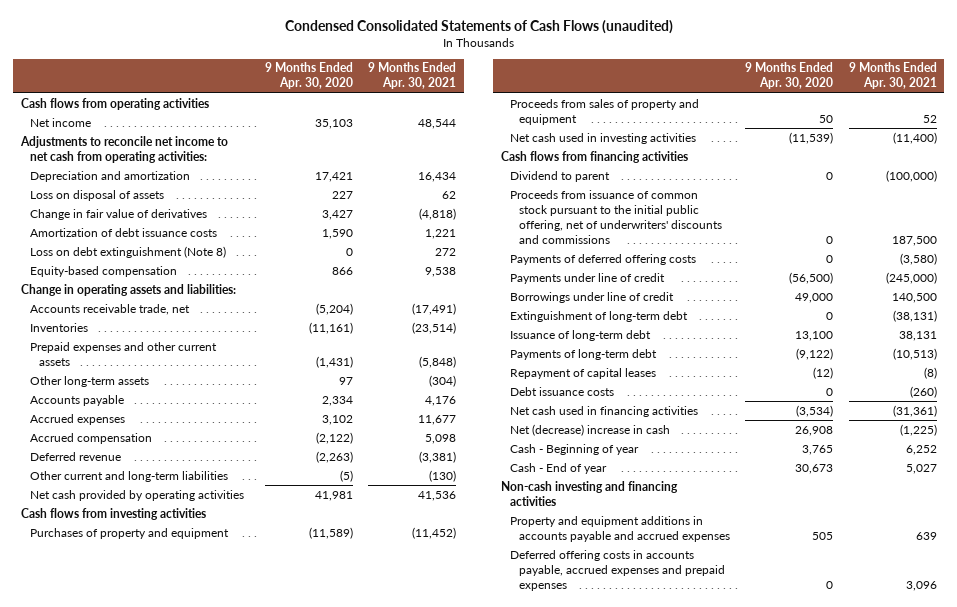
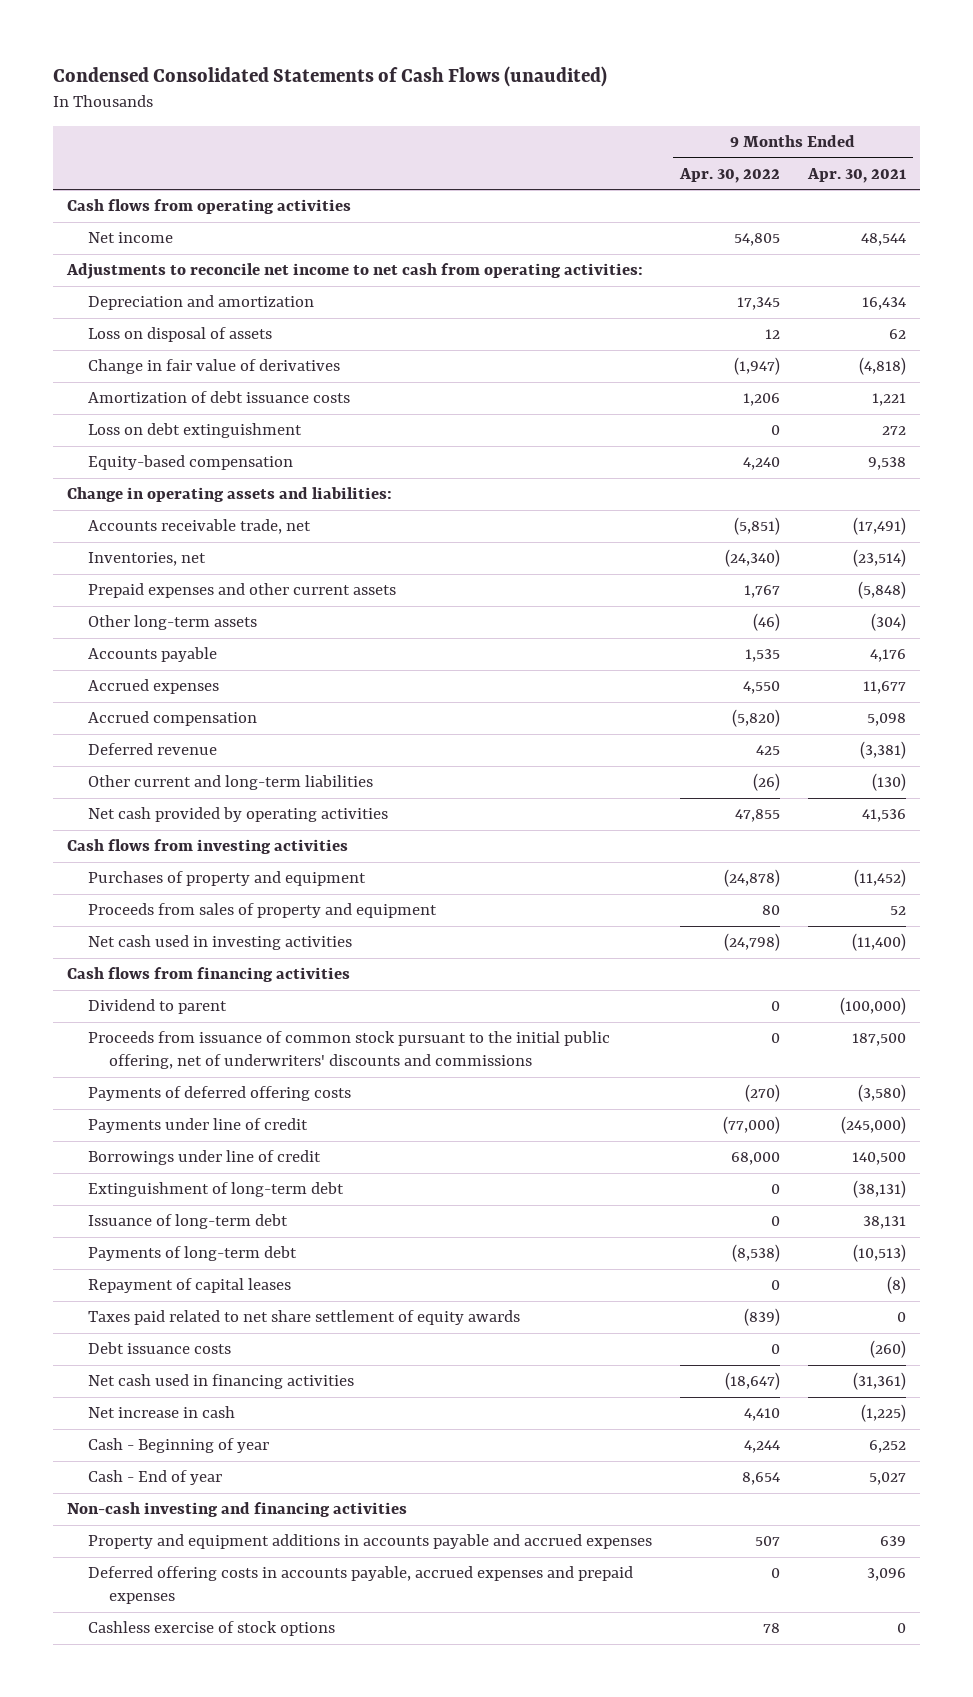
- | 9 Months Ended Apr. 30, 2020 | 9 Months Ended Apr. 30, 2021
+ | 9 Months Ended Apr. 30, 2022 | 9 Months Ended Apr. 30, 2021
- Loss on debt extinguishment (Note 8) | 0 | 272
+ Loss on debt extinguishment | 0 | 272
- Inventories | (11,161) | (23,514)
+ Inventories, net | (24,340) | (23,514)
+ Taxes paid related to net share settlement of equity awards | (839) | 0
- Net (decrease) increase in cash | 26,908 | (1,225)
+ Net increase in cash | 4,410 | (1,225)
+ Cashless exercise of stock options | 78 | 0

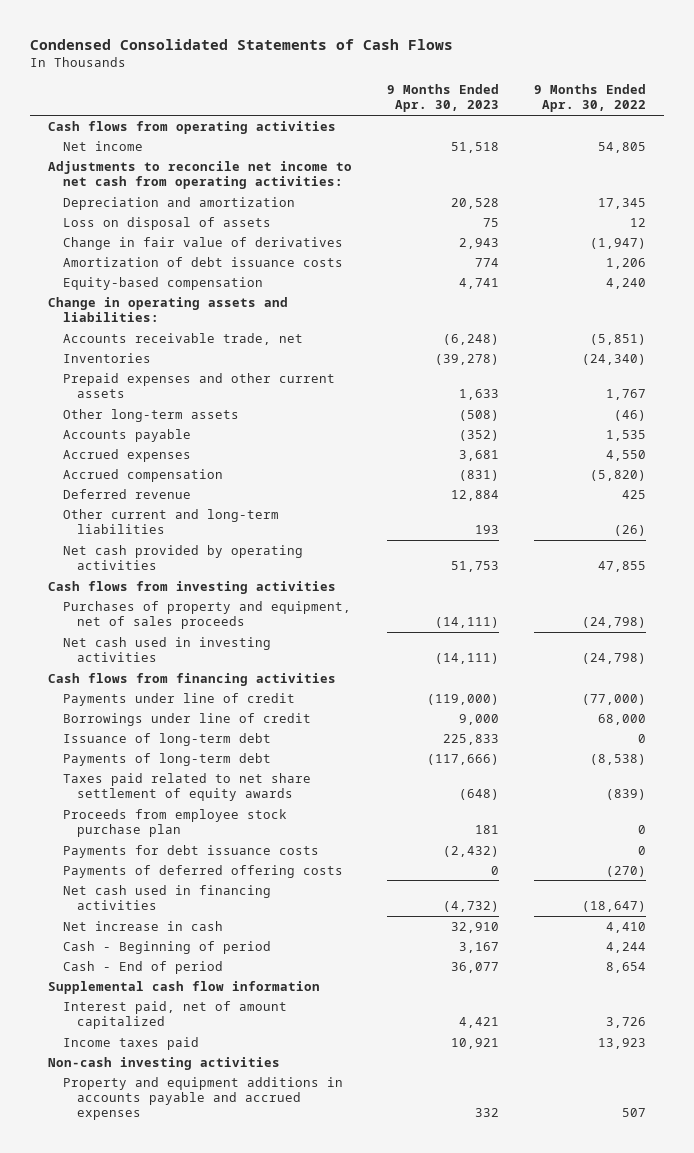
- Condensed Consolidated Statements of Cash Flows (unaudited)
+ Condensed Consolidated Statements of Cash Flows
- | 9 Months Ended Apr. 30, 2022 | 9 Months Ended Apr. 30, 2021
+ | 9 Months Ended Apr. 30, 2023 | 9 Months Ended Apr. 30, 2022
- Loss on debt extinguishment | 0 | 272
- Inventories, net | (24,340) | (23,514)
+ Inventories | (39,278) | (24,340)
- Purchases of property and equipment | (24,878) | (11,452)
- Proceeds from sales of property and equipment | 80 | 52
+ Purchases of property and equipment, net of sales proceeds | (14,111) | (24,798)
- Dividend to parent | 0 | (100,000)
- Proceeds from issuance of common stock pursuant to the initial public offering, net of underwriters' discounts and commissions | 0 | 187,500
- Extinguishment of long-term debt | 0 | (38,131)
- Repayment of capital leases | 0 | (8)
- Debt issuance costs | 0 | (260)
+ Proceeds from employee stock purchase plan | 181 | 0
+ Payments for debt issuance costs | (2,432) | 0
moved down: Payments of deferred offering costs | 0 | (270)
- Cash - Beginning of year | 4,244 | 6,252
- Cash - End of year | 8,654 | 5,027
- Non-cash investing and financing activities
+ Cash - Beginning of period | 3,167 | 4,244
+ Cash - End of period | 36,077 | 8,654
+ Supplemental cash flow information
+ Interest paid, net of amount capitalized | 4,421 | 3,726
+ Income taxes paid | 10,921 | 13,923
+ Non-cash investing activities
- Deferred offering costs in accounts payable, accrued expenses and prepaid expenses | 0 | 3,096
- Cashless exercise of stock options | 78 | 0

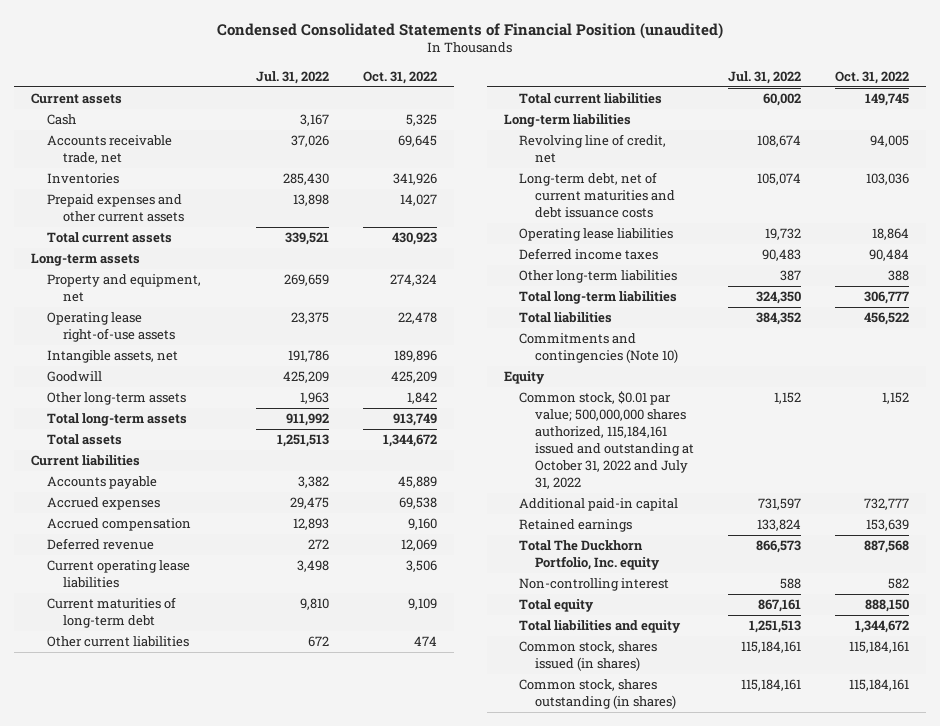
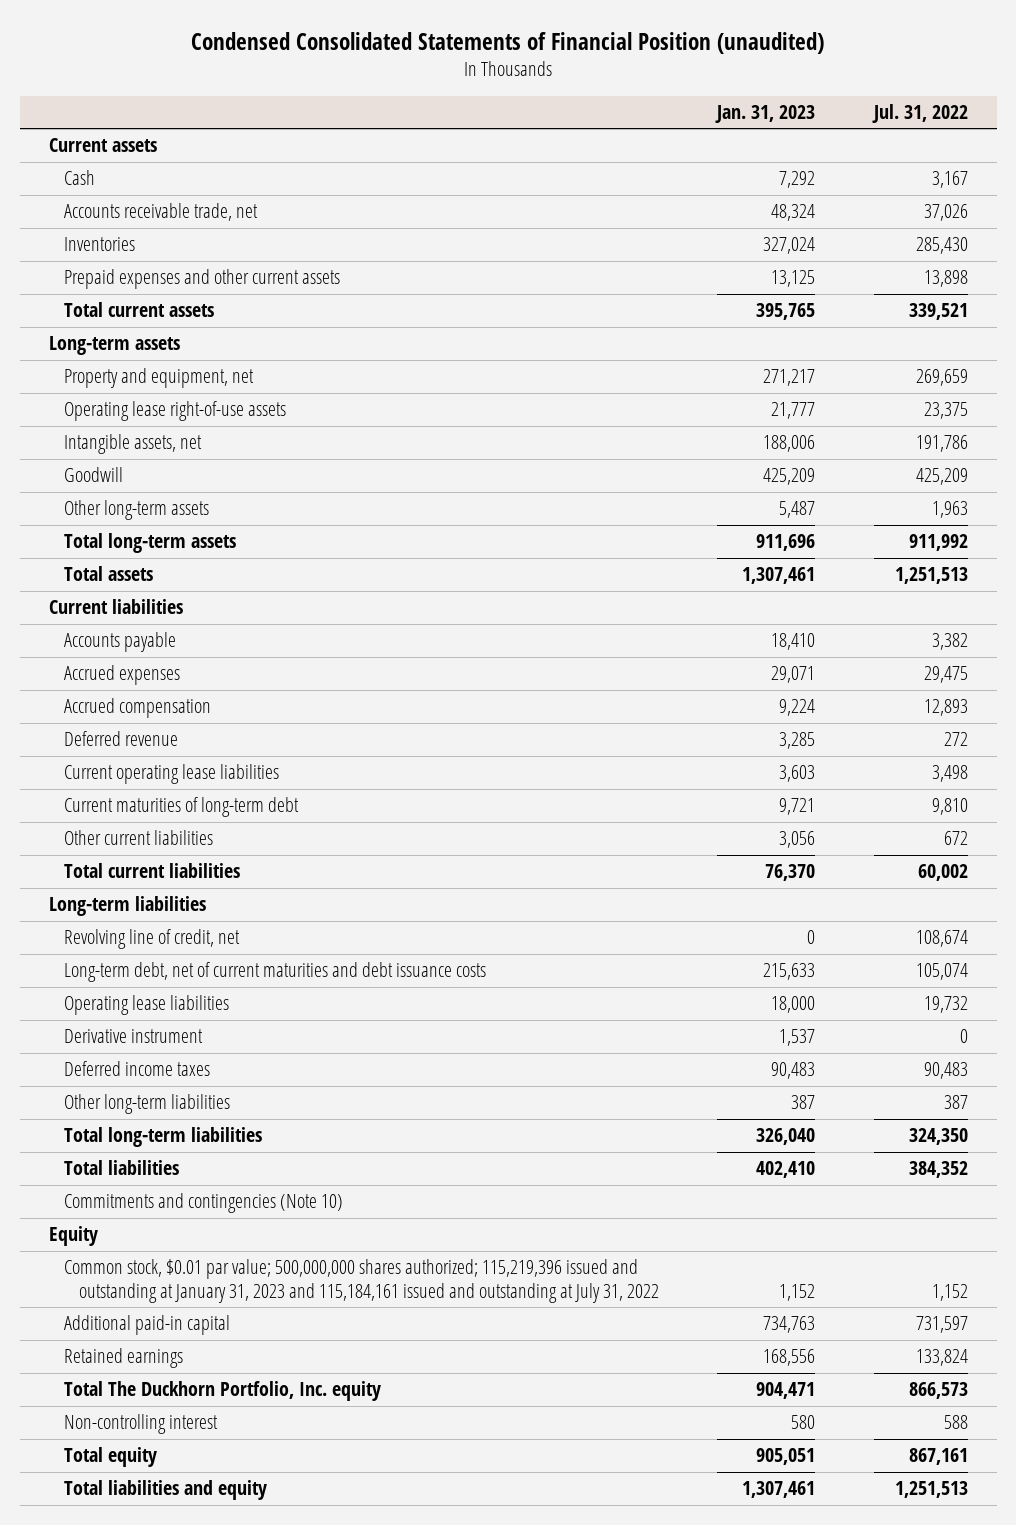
- | Jul. 31, 2022 | Oct. 31, 2022
+ | Jan. 31, 2023 | Jul. 31, 2022
+ Derivative instrument | 1,537 | 0
- Common stock, $0.01 par value; 500,000,000 shares authorized, 115,184,161 issued and outstanding at October 31, 2022 and July 31, 2022 | 1,152 | 1,152
+ Common stock, $0.01 par value; 500,000,000 shares authorized; 115,219,396 issued and outstanding at January 31, 2023 and 115,184,161 issued and outstanding at July 31, 2022 | 1,152 | 1,152
- Common stock, shares issued (in shares) | 115,184,161 | 115,184,161
- Common stock, shares outstanding (in shares) | 115,184,161 | 115,184,161

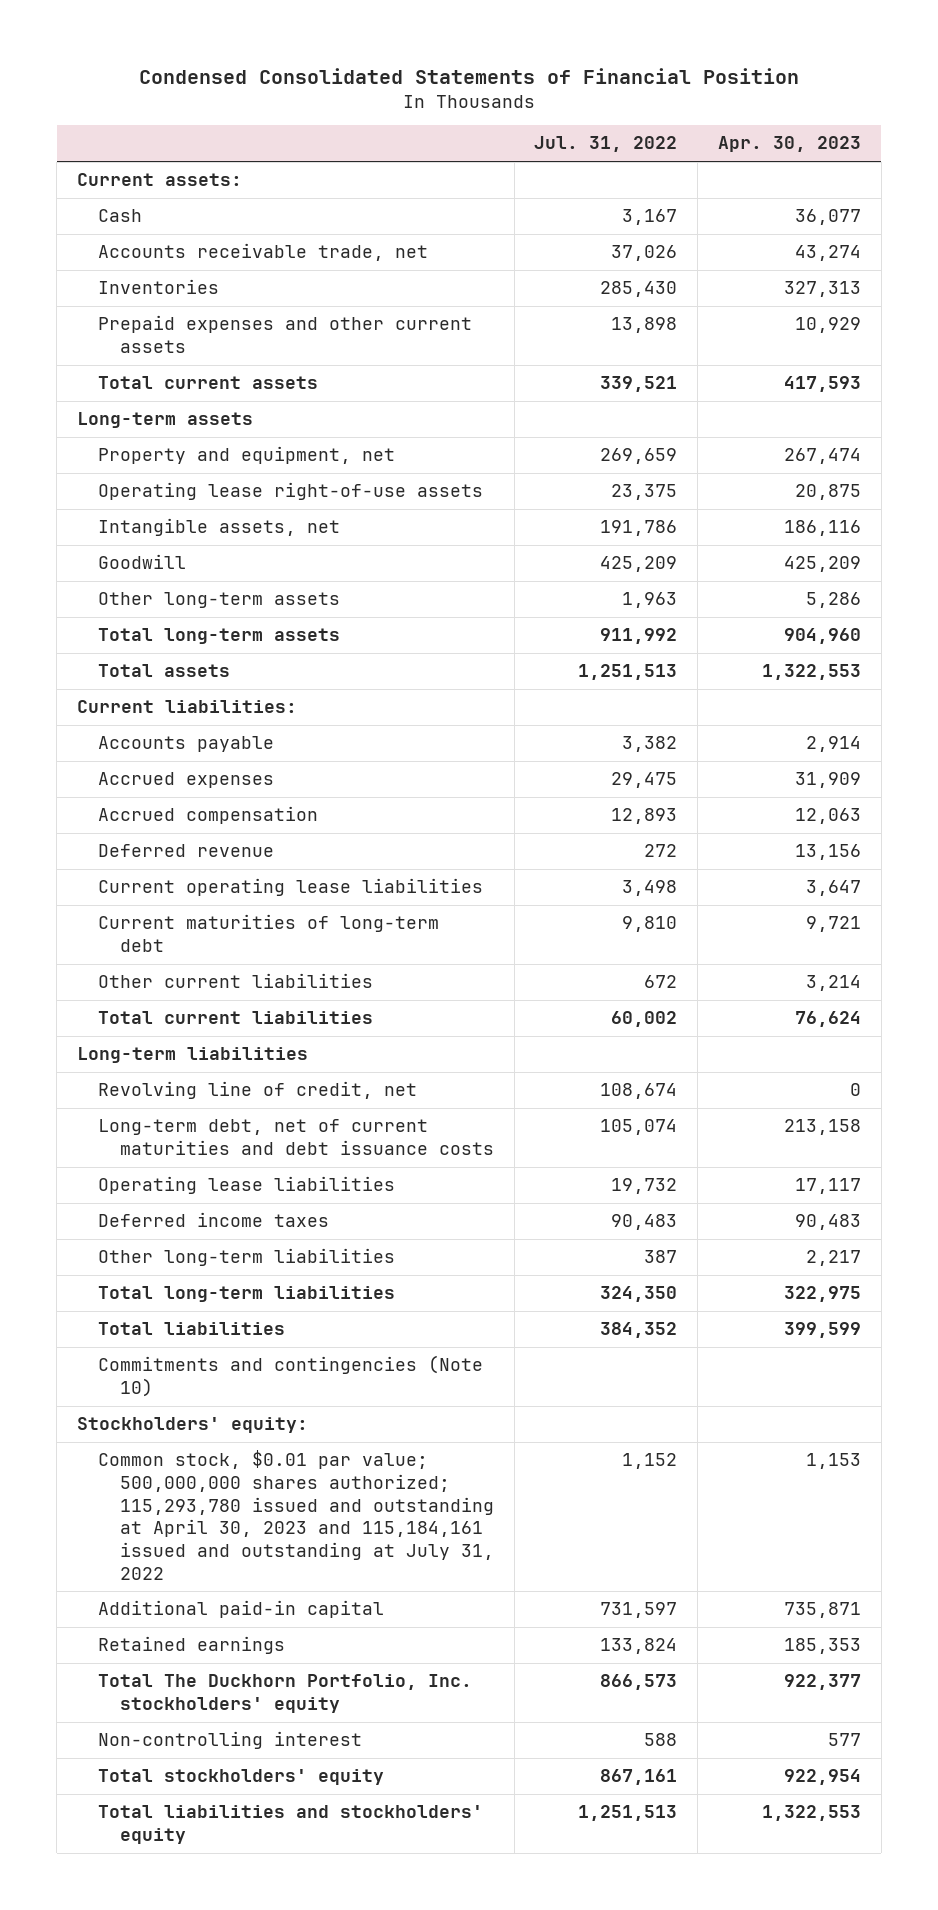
- Condensed Consolidated Statements of Financial Position (unaudited)
+ Condensed Consolidated Statements of Financial Position
- | Jan. 31, 2023 | Jul. 31, 2022
+ | Jul. 31, 2022 | Apr. 30, 2023
- Current assets
+ Current assets:
- Current liabilities
+ Current liabilities:
- Derivative instrument | 1,537 | 0
- Equity
- Common stock, $0.01 par value; 500,000,000 shares authorized; 115,219,396 issued and outstanding at January 31, 2023 and 115,184,161 issued and outstanding at July 31, 2022 | 1,152 | 1,152
+ Stockholders' equity:
+ Common stock, $0.01 par value; 500,000,000 shares authorized; 115,293,780 issued and outstanding at April 30, 2023 and 115,184,161 issued and outstanding at July 31, 2022 | 1,152 | 1,153
- Total The Duckhorn Portfolio, Inc. equity | 904,471 | 866,573
+ Total The Duckhorn Portfolio, Inc. stockholders' equity | 866,573 | 922,377
- Total equity | 905,051 | 867,161
- Total liabilities and equity | 1,307,461 | 1,251,513
+ Total stockholders' equity | 867,161 | 922,954
+ Total liabilities and stockholders' equity | 1,251,513 | 1,322,553

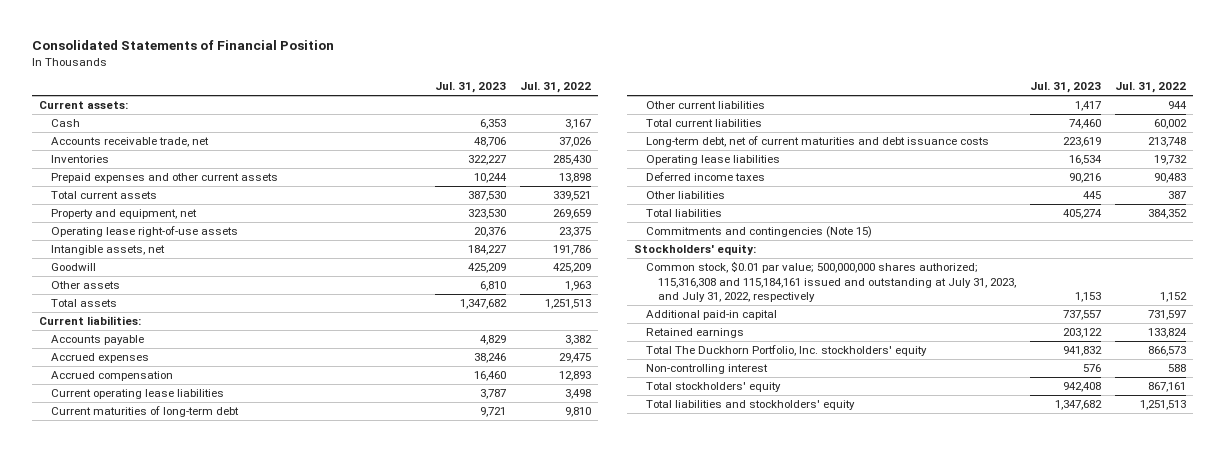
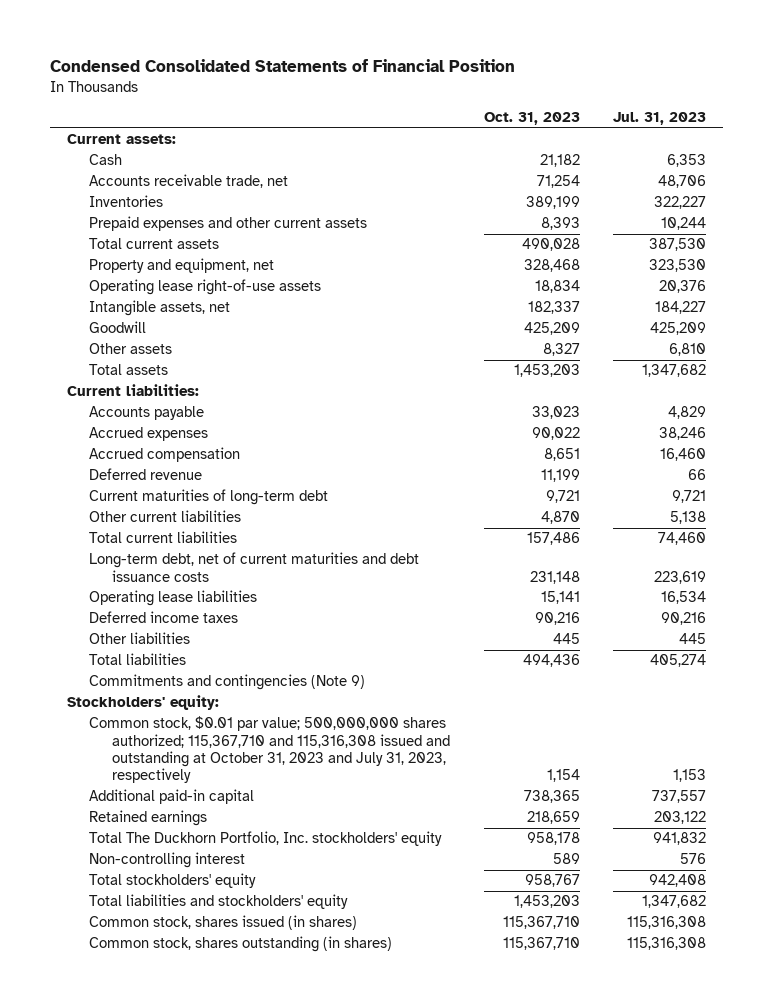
- Consolidated Statements of Financial Position
+ Condensed Consolidated Statements of Financial Position
- | Jul. 31, 2023 | Jul. 31, 2022
+ | Oct. 31, 2023 | Jul. 31, 2023
- Current operating lease liabilities | 3,787 | 3,498
+ Deferred revenue | 11,199 | 66
- Other current liabilities | 1,417 | 944
+ Other current liabilities | 4,870 | 5,138
- Commitments and contingencies (Note 15)
+ Commitments and contingencies (Note 9)
- Common stock, $0.01 par value; 500,000,000 shares authorized; 115,316,308 and 115,184,161 issued and outstanding at July 31, 2023, and July 31, 2022, respectively | 1,153 | 1,152
+ Common stock, $0.01 par value; 500,000,000 shares authorized; 115,367,710 and 115,316,308 issued and outstanding at October 31, 2023 and July 31, 2023, respectively | 1,154 | 1,153
+ Common stock, shares issued (in shares) | 115,367,710 | 115,316,308
+ Common stock, shares outstanding (in shares) | 115,367,710 | 115,316,308

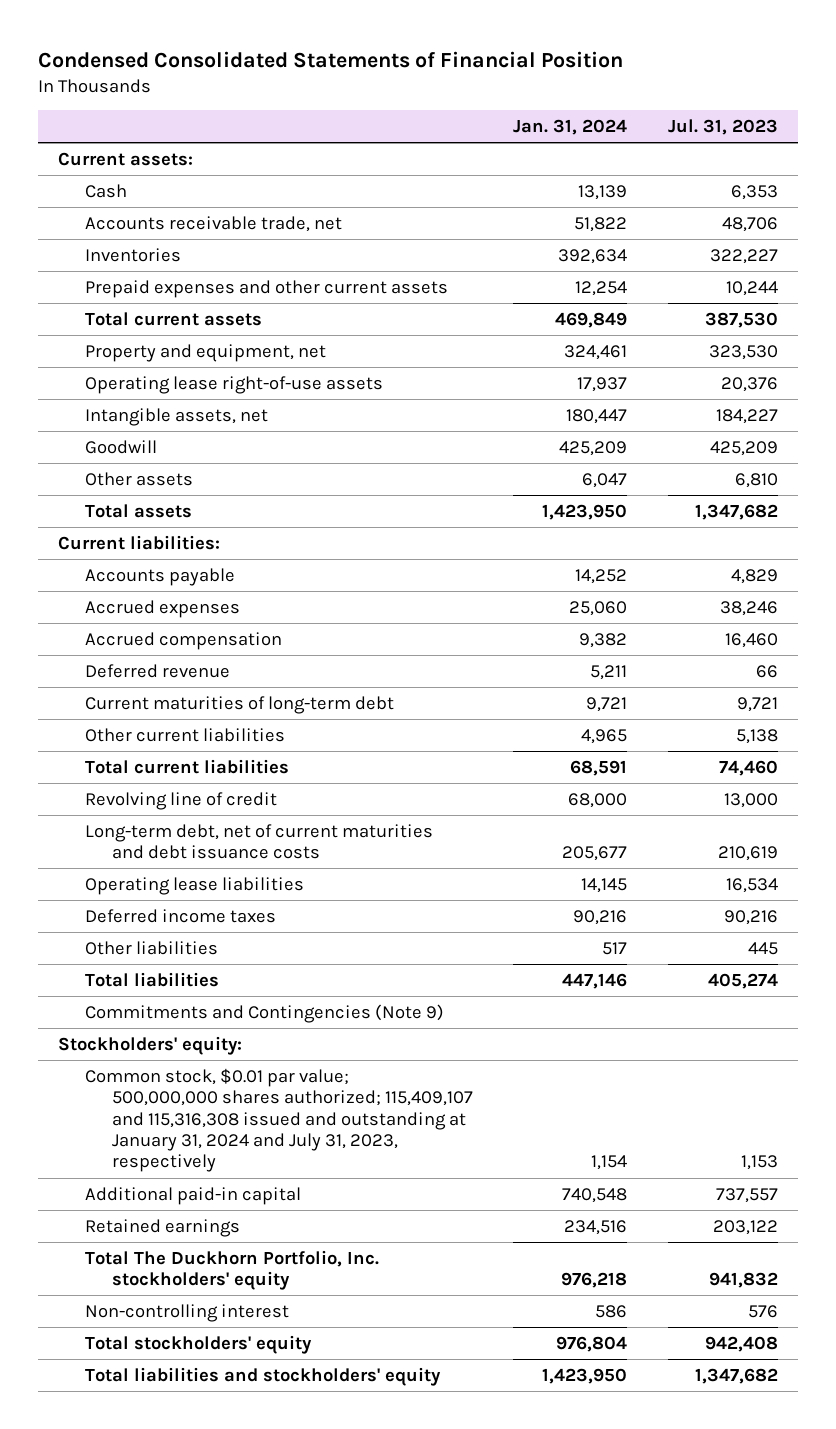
- | Oct. 31, 2023 | Jul. 31, 2023
+ | Jan. 31, 2024 | Jul. 31, 2023
- Long-term debt, net of current maturities and debt issuance costs | 231,148 | 223,619
+ Revolving line of credit | 68,000 | 13,000
+ Long-term debt, net of current maturities and debt issuance costs | 205,677 | 210,619
- Commitments and contingencies (Note 9)
+ Commitments and Contingencies (Note 9)
- Common stock, $0.01 par value; 500,000,000 shares authorized; 115,367,710 and 115,316,308 issued and outstanding at October 31, 2023 and July 31, 2023, respectively | 1,154 | 1,153
+ Common stock, $0.01 par value; 500,000,000 shares authorized; 115,409,107 and 115,316,308 issued and outstanding at January 31, 2024 and July 31, 2023, respectively | 1,154 | 1,153
- Common stock, shares issued (in shares) | 115,367,710 | 115,316,308
- Common stock, shares outstanding (in shares) | 115,367,710 | 115,316,308

